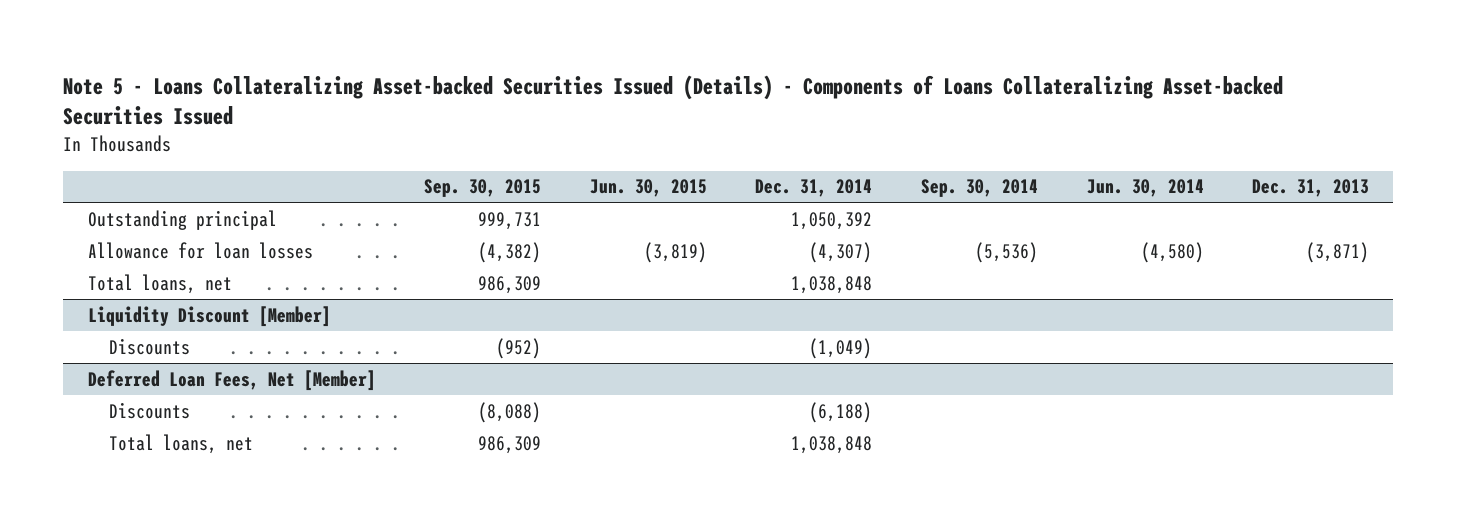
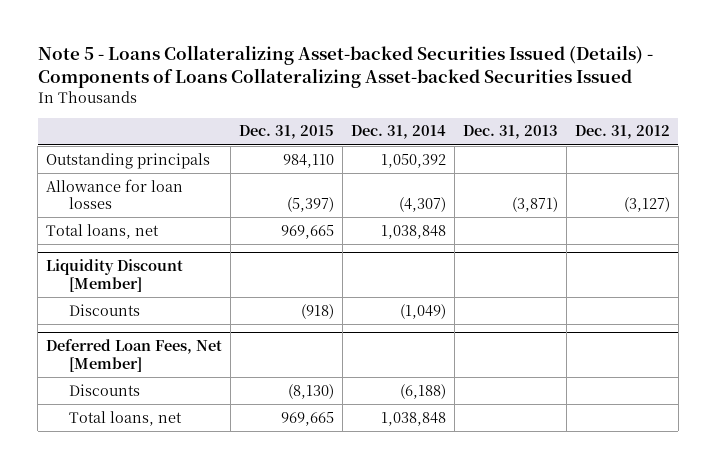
- | Sep. 30, 2015 | Jun. 30, 2015 | Dec. 31, 2014 | Sep. 30, 2014 | Jun. 30, 2014 | Dec. 31, 2013
+ | Dec. 31, 2015 | Dec. 31, 2014 | Dec. 31, 2013 | Dec. 31, 2012
- Outstanding principal | 999,731 | | 1,050,392 | | |
+ Outstanding principals | 984,110 | 1,050,392 | |

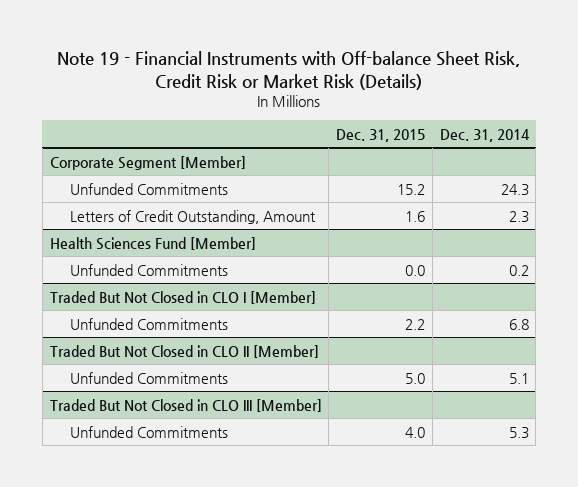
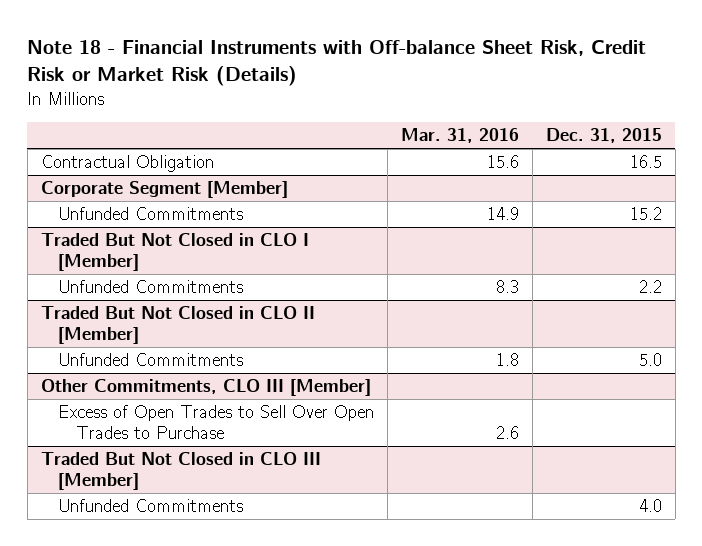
- Note 19 - Financial Instruments with Off-balance Sheet Risk, Credit Risk or Market Risk (Details)
+ Note 18 - Financial Instruments with Off-balance Sheet Risk, Credit Risk or Market Risk (Details)
- | Dec. 31, 2015 | Dec. 31, 2014
+ | Mar. 31, 2016 | Dec. 31, 2015
+ Contractual Obligation | 15.6 | 16.5
@ Corporate Segment [Member]
- Letters of Credit Outstanding, Amount | 1.6 | 2.3
- Health Sciences Fund [Member]
- Unfunded Commitments | 0.0 | 0.2
+ Other Commitments, CLO III [Member]
+ Excess of Open Trades to Sell Over Open Trades to Purchase | 2.6 |

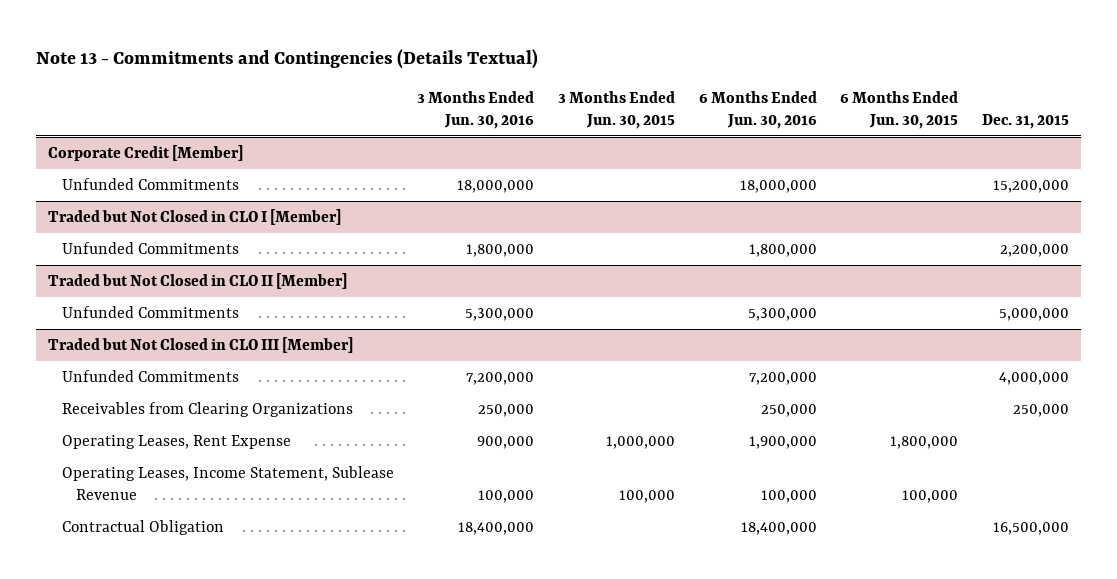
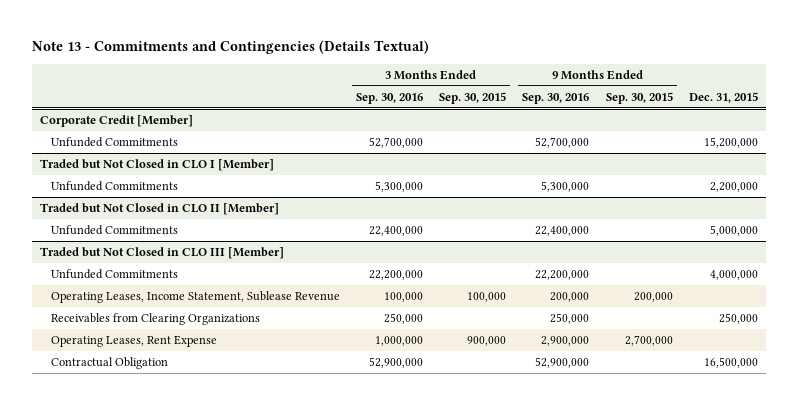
- | 3 Months Ended Jun. 30, 2016 | 3 Months Ended Jun. 30, 2015 | 6 Months Ended Jun. 30, 2016 | 6 Months Ended Jun. 30, 2015 | Dec. 31, 2015
+ | 3 Months Ended Sep. 30, 2016 | 3 Months Ended Sep. 30, 2015 | 9 Months Ended Sep. 30, 2016 | 9 Months Ended Sep. 30, 2015 | Dec. 31, 2015
@ Traded but Not Closed in CLO III [Member]
moved up: Operating Leases, Income Statement, Sublease Revenue | 100,000 | 100,000 | 200,000 | 200,000 |

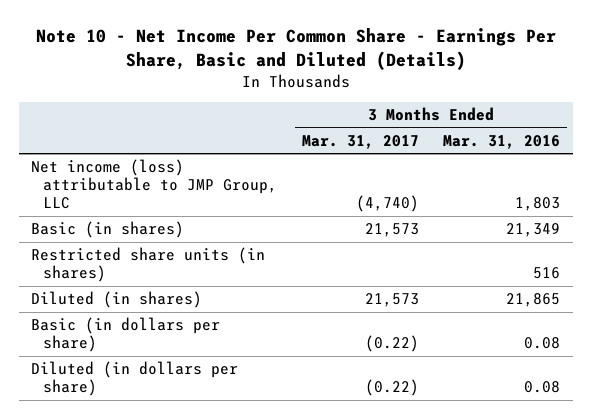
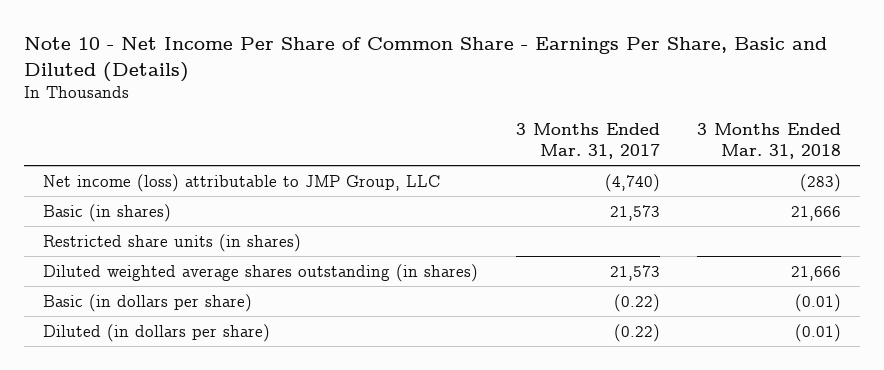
- Note 10 - Net Income Per Common Share - Earnings Per Share, Basic and Diluted (Details)
+ Note 10 - Net Income Per Share of Common Share - Earnings Per Share, Basic and Diluted (Details)
- | 3 Months Ended Mar. 31, 2017 | 3 Months Ended Mar. 31, 2016
+ | 3 Months Ended Mar. 31, 2017 | 3 Months Ended Mar. 31, 2018
- Diluted (in shares) | 21,573 | 21,865
+ Diluted weighted average shares outstanding (in shares) | 21,573 | 21,666

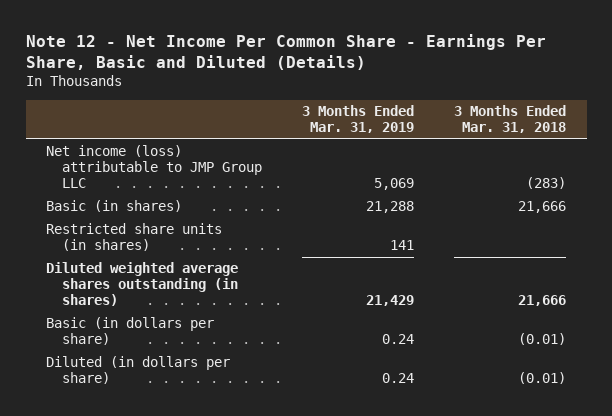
- Note 10 - Net Income Per Share of Common Share - Earnings Per Share, Basic and Diluted (Details)
+ Note 12 - Net Income Per Common Share - Earnings Per Share, Basic and Diluted (Details)
- | 3 Months Ended Mar. 31, 2017 | 3 Months Ended Mar. 31, 2018
+ | 3 Months Ended Mar. 31, 2019 | 3 Months Ended Mar. 31, 2018
- Net income (loss) attributable to JMP Group, LLC | (4,740) | (283)
+ Net income (loss) attributable to JMP Group LLC | 5,069 | (283)

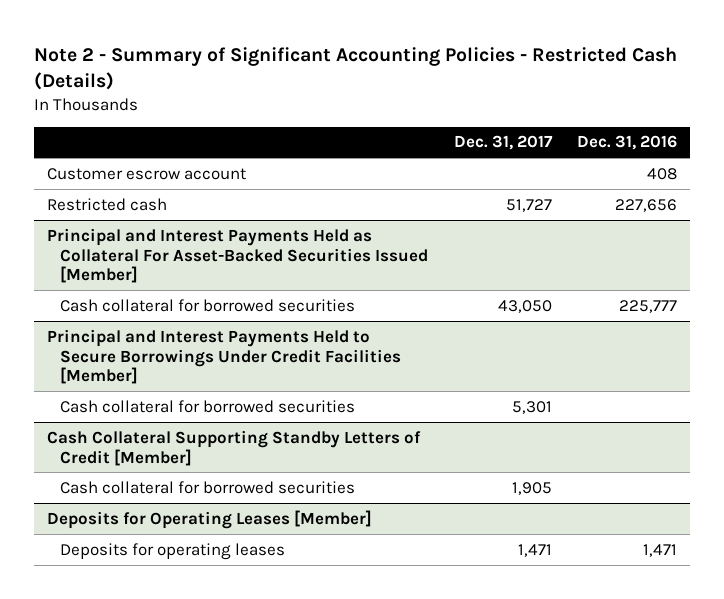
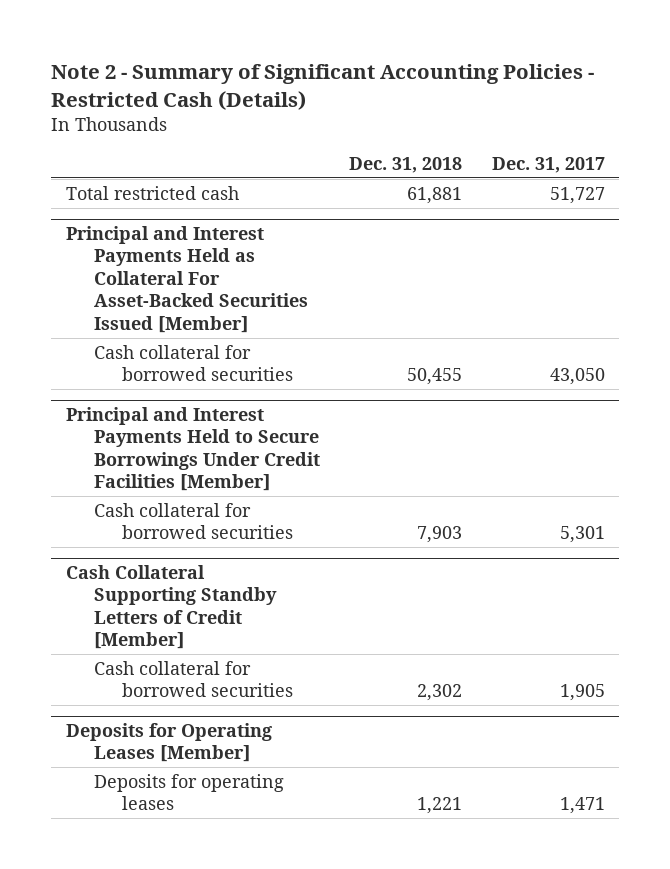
- | Dec. 31, 2017 | Dec. 31, 2016
+ | Dec. 31, 2018 | Dec. 31, 2017
- Customer escrow account | | 408
- Restricted cash | 51,727 | 227,656
+ Total restricted cash | 61,881 | 51,727

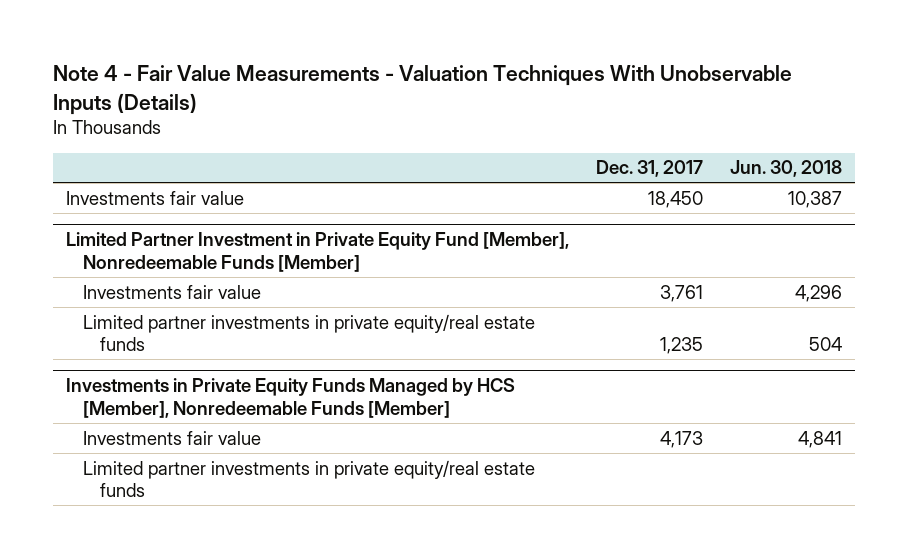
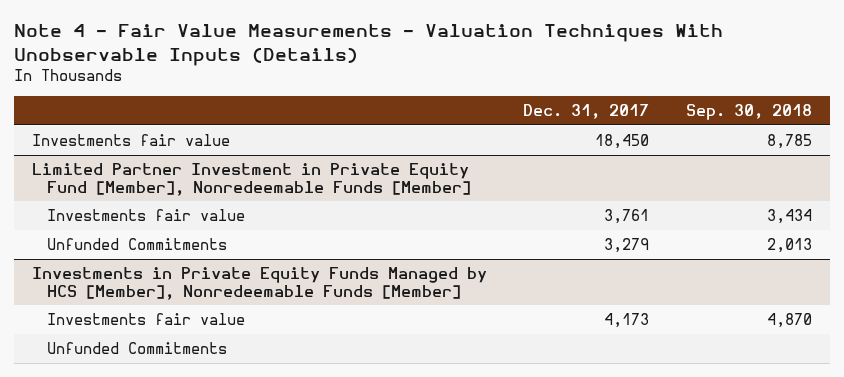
- | Dec. 31, 2017 | Jun. 30, 2018
+ | Dec. 31, 2017 | Sep. 30, 2018
@ Limited Partner Investment in Private Equity Fund [Member], Nonredeemable Funds [Member]
- Limited partner investments in private equity/real estate funds | 1,235 | 504
+ Unfunded Commitments | 3,279 | 2,013
@ Investments in Private Equity Funds Managed by HCS [Member], Nonredeemable Funds [Member]
- Limited partner investments in private equity/real estate funds
+ Unfunded Commitments

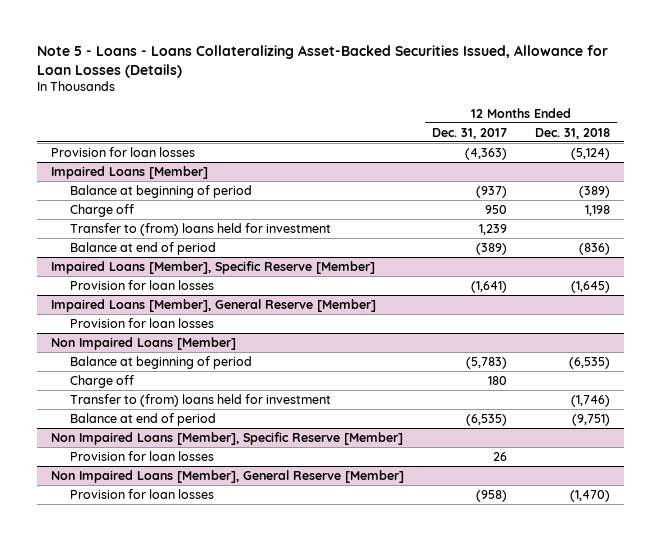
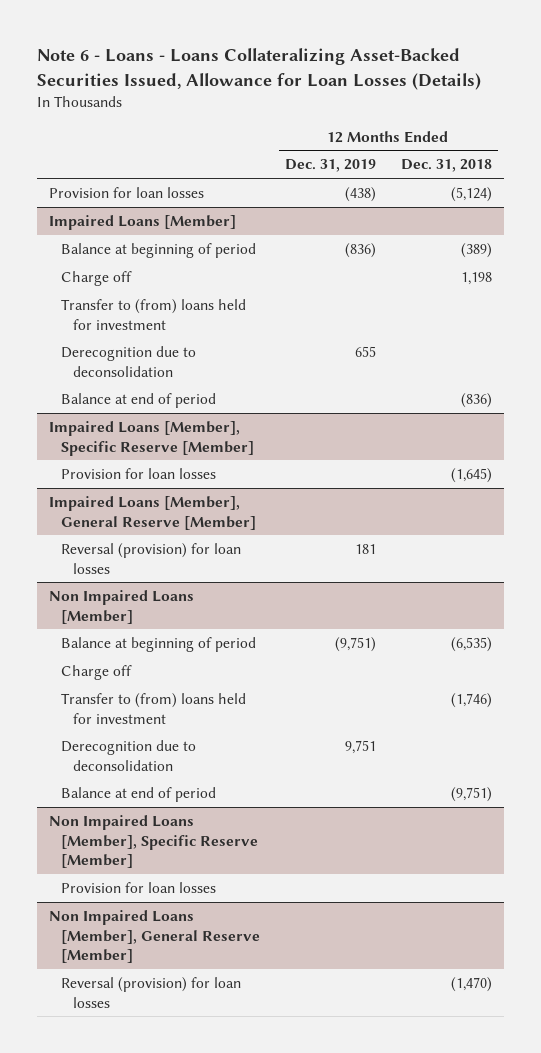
- Note 5 - Loans - Loans Collateralizing Asset-Backed Securities Issued, Allowance for Loan Losses (Details)
+ Note 6 - Loans - Loans Collateralizing Asset-Backed Securities Issued, Allowance for Loan Losses (Details)
- | 12 Months Ended Dec. 31, 2017 | 12 Months Ended Dec. 31, 2018
+ | 12 Months Ended Dec. 31, 2019 | 12 Months Ended Dec. 31, 2018
@ Impaired Loans [Member]
+ Derecognition due to deconsolidation | 655 |
@ Impaired Loans [Member], General Reserve [Member]
- Provision for loan losses
+ Reversal (provision) for loan losses | 181 |
@ Non Impaired Loans [Member]
+ Derecognition due to deconsolidation | 9,751 |
@ Non Impaired Loans [Member], General Reserve [Member]
- Provision for loan losses | (958) | (1,470)
+ Reversal (provision) for loan losses | | (1,470)

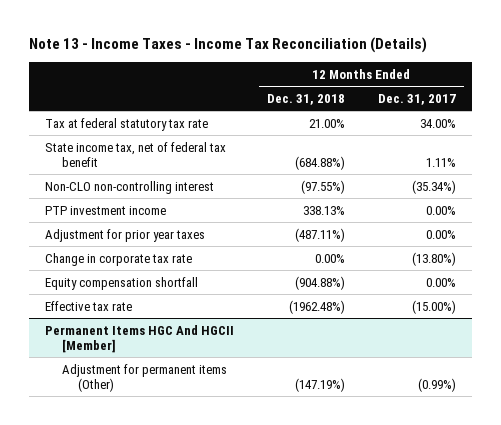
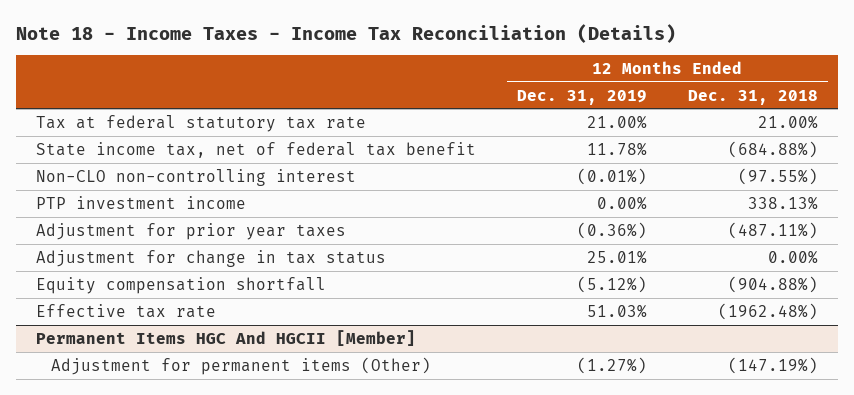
- Note 13 - Income Taxes - Income Tax Reconciliation (Details)
+ Note 18 - Income Taxes - Income Tax Reconciliation (Details)
- | 12 Months Ended Dec. 31, 2018 | 12 Months Ended Dec. 31, 2017
+ | 12 Months Ended Dec. 31, 2019 | 12 Months Ended Dec. 31, 2018
- Change in corporate tax rate | 0.00% | (13.80%)
+ Adjustment for change in tax status | 25.01% | 0.00%

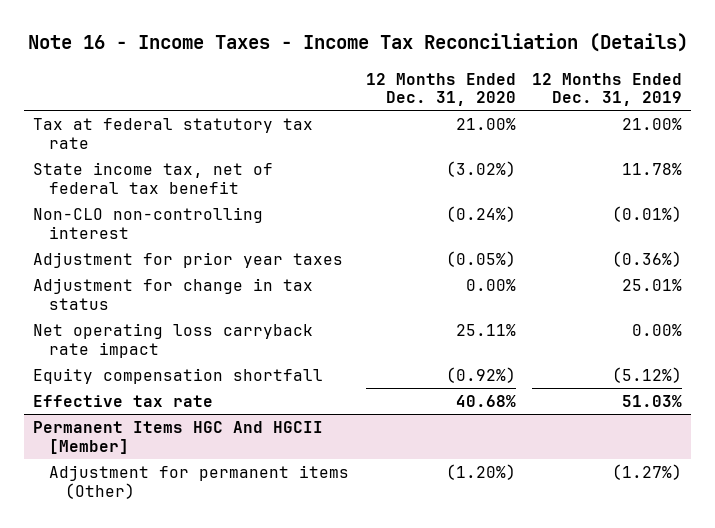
- Note 18 - Income Taxes - Income Tax Reconciliation (Details)
+ Note 16 - Income Taxes - Income Tax Reconciliation (Details)
- | 12 Months Ended Dec. 31, 2019 | 12 Months Ended Dec. 31, 2018
+ | 12 Months Ended Dec. 31, 2020 | 12 Months Ended Dec. 31, 2019
- PTP investment income | 0.00% | 338.13%
+ Net operating loss carryback rate impact | 25.11% | 0.00%

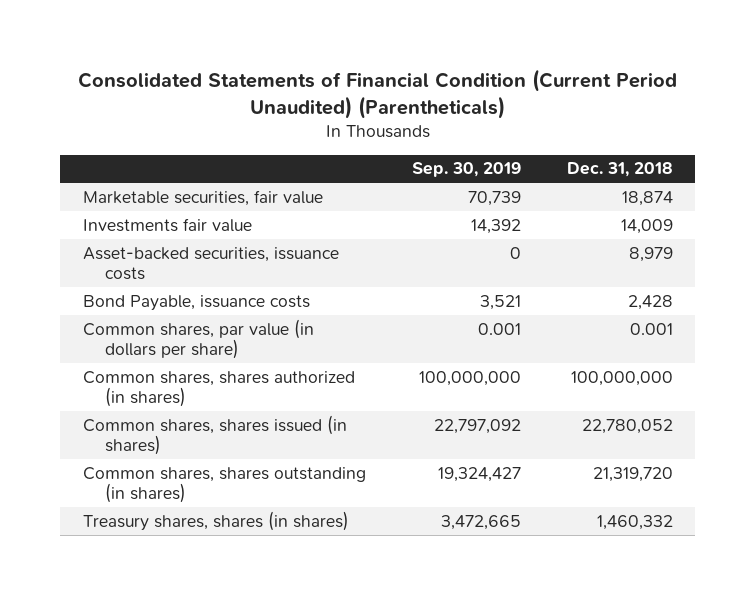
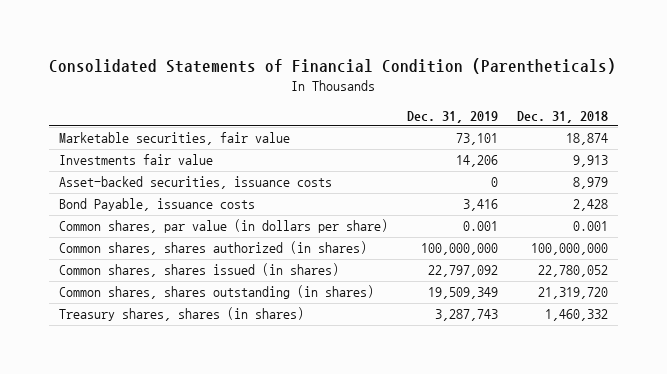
- Consolidated Statements of Financial Condition (Current Period Unaudited) (Parentheticals)
+ Consolidated Statements of Financial Condition (Parentheticals)
- | Sep. 30, 2019 | Dec. 31, 2018
+ | Dec. 31, 2019 | Dec. 31, 2018
- Investments fair value | 14,392 | 14,009
+ Investments fair value | 14,206 | 9,913

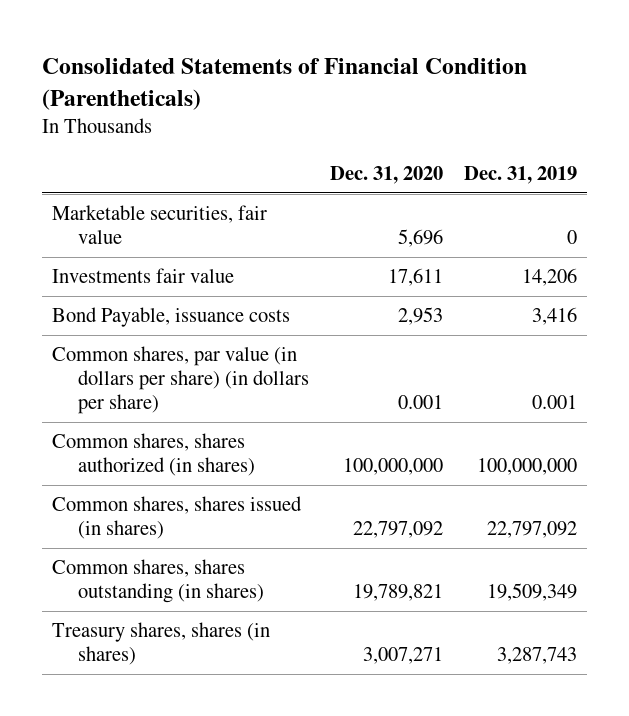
- | Dec. 31, 2019 | Dec. 31, 2018
+ | Dec. 31, 2020 | Dec. 31, 2019
- Marketable securities, fair value | 73,101 | 18,874
+ Marketable securities, fair value | 5,696 | 0
- Asset-backed securities, issuance costs | 0 | 8,979
- Common shares, par value (in dollars per share) | 0.001 | 0.001
+ Common shares, par value (in dollars per share) (in dollars per share) | 0.001 | 0.001

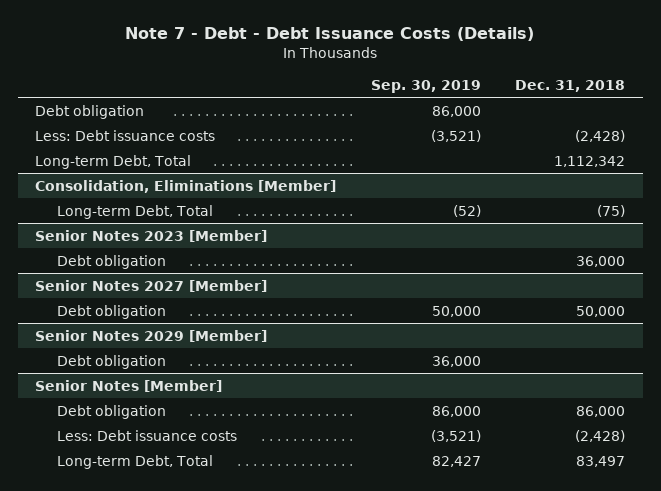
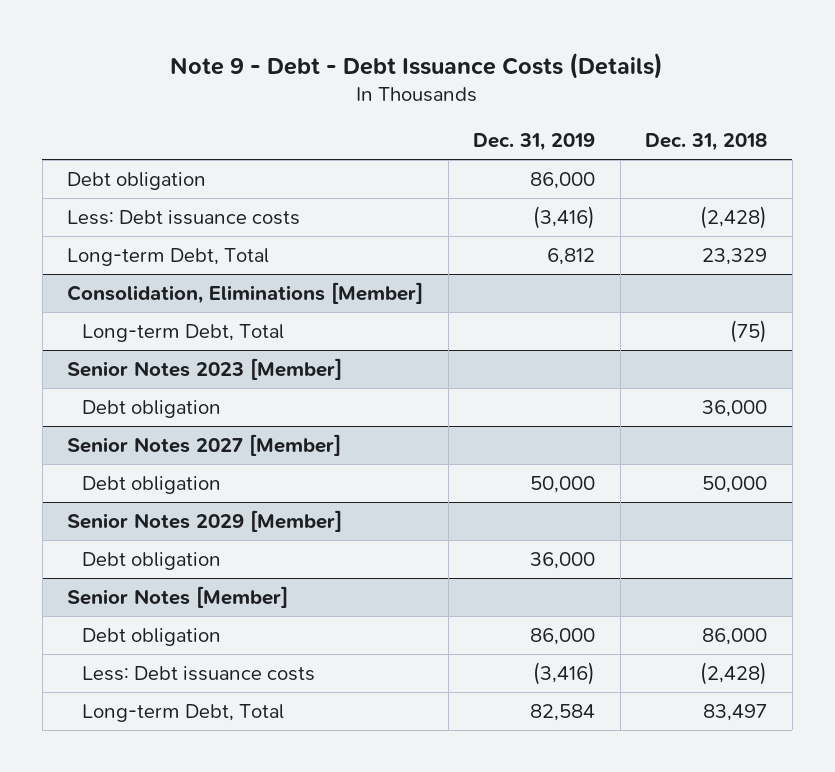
- Note 7 - Debt - Debt Issuance Costs (Details)
+ Note 9 - Debt - Debt Issuance Costs (Details)
- | Sep. 30, 2019 | Dec. 31, 2018
+ | Dec. 31, 2019 | Dec. 31, 2018
- Long-term Debt, Total | | 1,112,342
+ Long-term Debt, Total | 6,812 | 23,329

